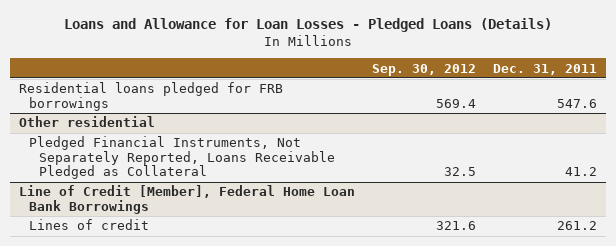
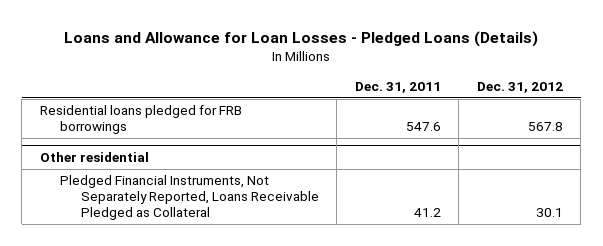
- | Sep. 30, 2012 | Dec. 31, 2011
+ | Dec. 31, 2011 | Dec. 31, 2012
- Line of Credit [Member], Federal Home Loan Bank Borrowings
- Lines of credit | 321.6 | 261.2

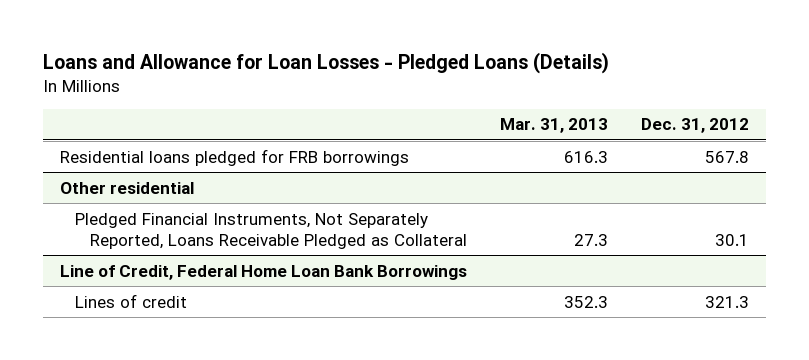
- | Dec. 31, 2011 | Dec. 31, 2012
+ | Mar. 31, 2013 | Dec. 31, 2012
+ Line of Credit, Federal Home Loan Bank Borrowings
+ Lines of credit | 352.3 | 321.3

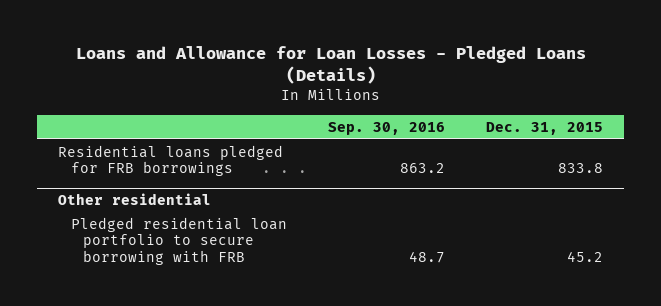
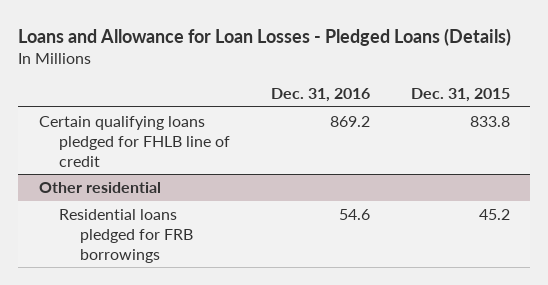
- | Sep. 30, 2016 | Dec. 31, 2015
+ | Dec. 31, 2016 | Dec. 31, 2015
- Residential loans pledged for FRB borrowings | 863.2 | 833.8
+ Certain qualifying loans pledged for FHLB line of credit | 869.2 | 833.8
@ Other residential
- Pledged residential loan portfolio to secure borrowing with FRB | 48.7 | 45.2
+ Residential loans pledged for FRB borrowings | 54.6 | 45.2

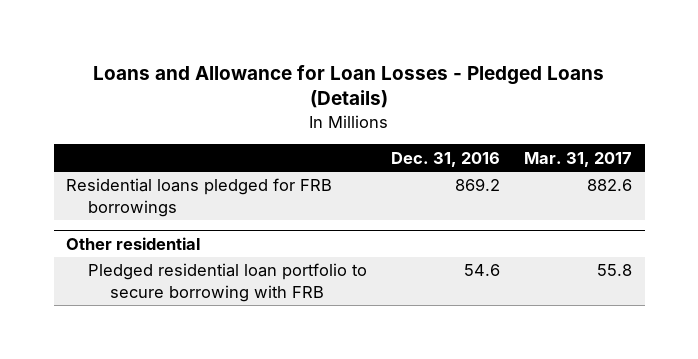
- | Dec. 31, 2016 | Dec. 31, 2015
+ | Dec. 31, 2016 | Mar. 31, 2017
- Certain qualifying loans pledged for FHLB line of credit | 869.2 | 833.8
+ Residential loans pledged for FRB borrowings | 869.2 | 882.6
@ Other residential
- Residential loans pledged for FRB borrowings | 54.6 | 45.2
+ Pledged residential loan portfolio to secure borrowing with FRB | 54.6 | 55.8

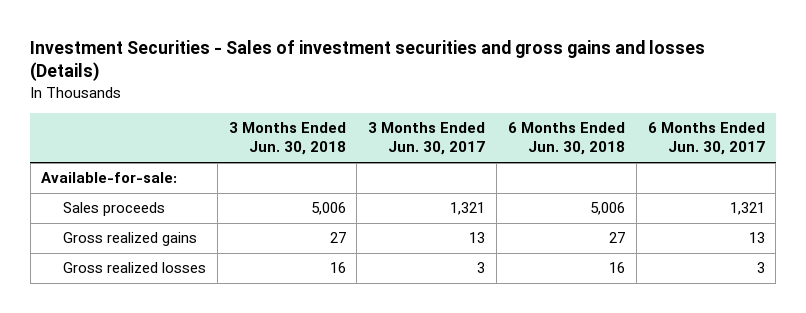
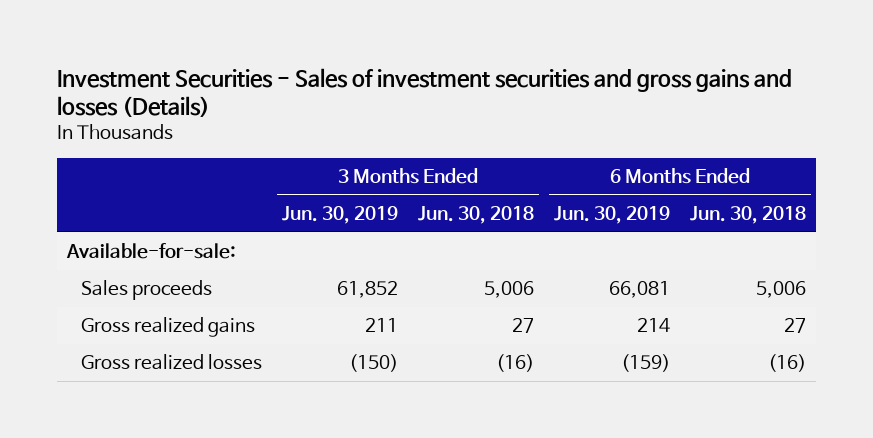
- | 3 Months Ended Jun. 30, 2018 | 3 Months Ended Jun. 30, 2017 | 6 Months Ended Jun. 30, 2018 | 6 Months Ended Jun. 30, 2017
+ | 3 Months Ended Jun. 30, 2019 | 3 Months Ended Jun. 30, 2018 | 6 Months Ended Jun. 30, 2019 | 6 Months Ended Jun. 30, 2018
- Gross realized losses | 16 | 3 | 16 | 3
+ Gross realized losses | (150) | (16) | (159) | (16)

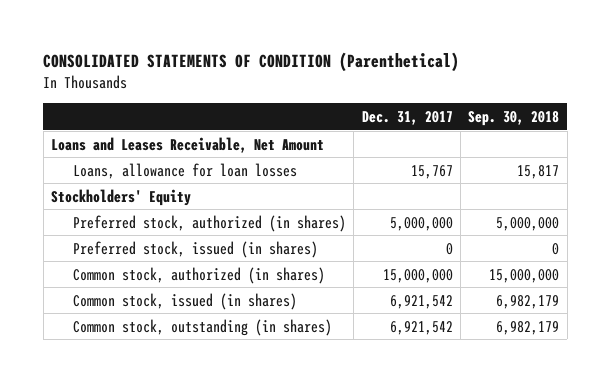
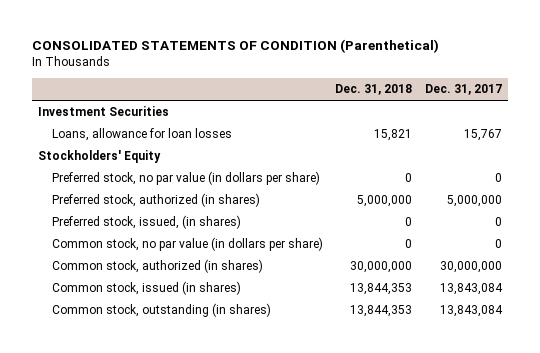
- | Dec. 31, 2017 | Sep. 30, 2018
+ | Dec. 31, 2018 | Dec. 31, 2017
- Loans and Leases Receivable, Net Amount
+ Investment Securities
+ Preferred stock, no par value (in dollars per share) | 0 | 0
- Preferred stock, issued (in shares) | 0 | 0
- Common stock, authorized (in shares) | 15,000,000 | 15,000,000
- Common stock, issued (in shares) | 6,921,542 | 6,982,179
- Common stock, outstanding (in shares) | 6,921,542 | 6,982,179
+ Preferred stock, issued, (in shares) | 0 | 0
+ Common stock, no par value (in dollars per share) | 0 | 0
+ Common stock, authorized (in shares) | 30,000,000 | 30,000,000
+ Common stock, issued (in shares) | 13,844,353 | 13,843,084
+ Common stock, outstanding (in shares) | 13,844,353 | 13,843,084

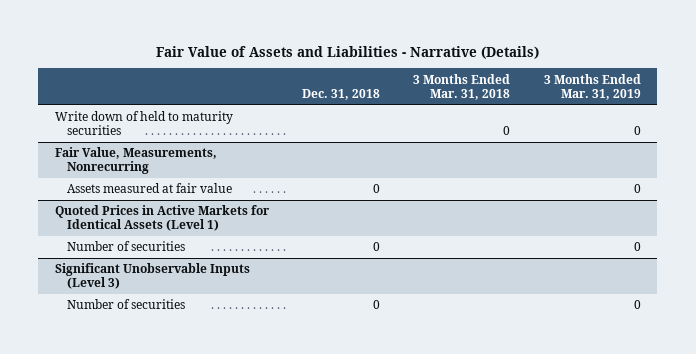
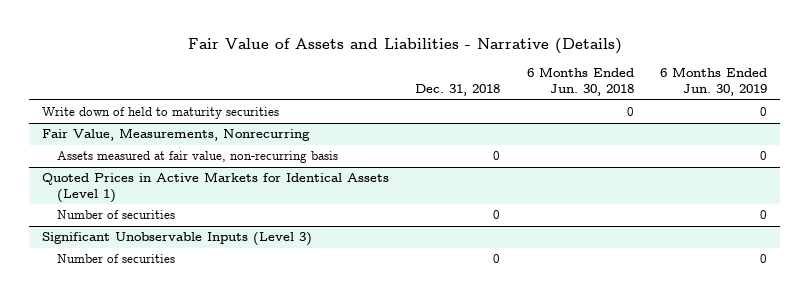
- | Dec. 31, 2018 | 3 Months Ended Mar. 31, 2018 | 3 Months Ended Mar. 31, 2019
+ | Dec. 31, 2018 | 6 Months Ended Jun. 30, 2018 | 6 Months Ended Jun. 30, 2019
@ Fair Value, Measurements, Nonrecurring
- Assets measured at fair value | 0 | | 0
+ Assets measured at fair value, non-recurring basis | 0 | | 0

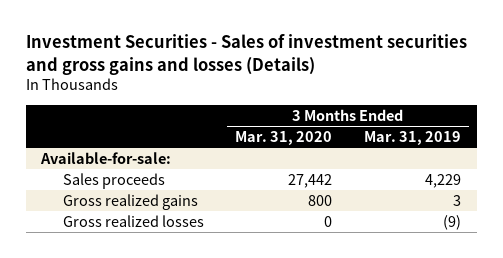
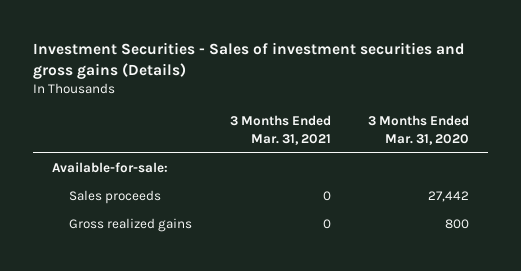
- Investment Securities - Sales of investment securities and gross gains and losses (Details)
+ Investment Securities - Sales of investment securities and gross gains (Details)
- | 3 Months Ended Mar. 31, 2020 | 3 Months Ended Mar. 31, 2019
+ | 3 Months Ended Mar. 31, 2021 | 3 Months Ended Mar. 31, 2020
- Gross realized losses | 0 | (9)

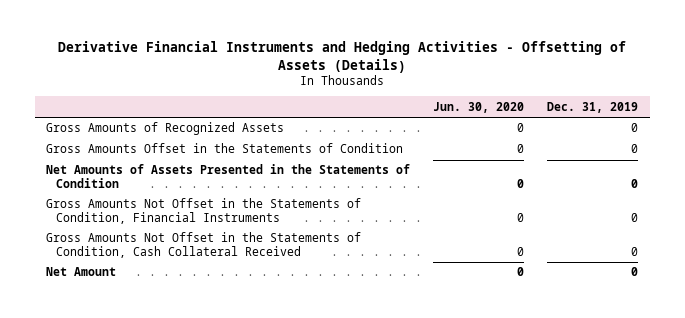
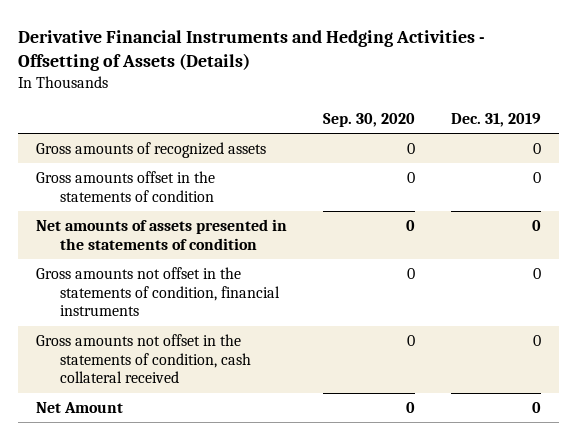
- | Jun. 30, 2020 | Dec. 31, 2019
+ | Sep. 30, 2020 | Dec. 31, 2019
- Gross Amounts of Recognized Assets | 0 | 0
- Gross Amounts Offset in the Statements of Condition | 0 | 0
- Net Amounts of Assets Presented in the Statements of Condition | 0 | 0
- Gross Amounts Not Offset in the Statements of Condition, Financial Instruments | 0 | 0
- Gross Amounts Not Offset in the Statements of Condition, Cash Collateral Received | 0 | 0
+ Gross amounts of recognized assets | 0 | 0
+ Gross amounts offset in the statements of condition | 0 | 0
+ Net amounts of assets presented in the statements of condition | 0 | 0
+ Gross amounts not offset in the statements of condition, financial instruments | 0 | 0
+ Gross amounts not offset in the statements of condition, cash collateral received | 0 | 0

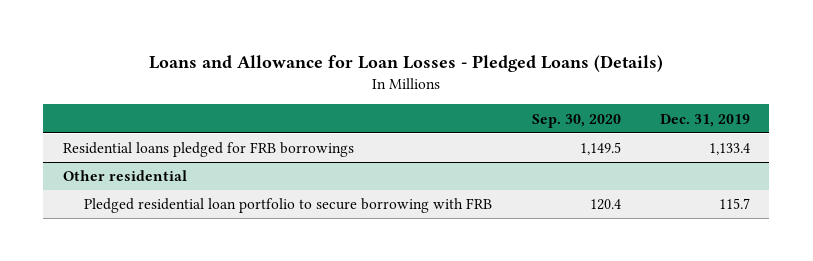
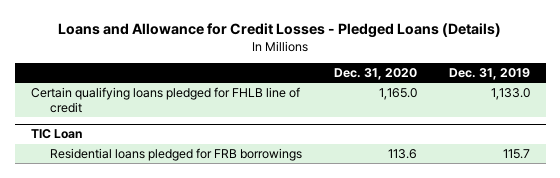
- Loans and Allowance for Loan Losses - Pledged Loans (Details)
+ Loans and Allowance for Credit Losses - Pledged Loans (Details)
- | Sep. 30, 2020 | Dec. 31, 2019
+ | Dec. 31, 2020 | Dec. 31, 2019
- Residential loans pledged for FRB borrowings | 1,149.5 | 1,133.4
- Other residential
- Pledged residential loan portfolio to secure borrowing with FRB | 120.4 | 115.7
+ Certain qualifying loans pledged for FHLB line of credit | 1,165.0 | 1,133.0
+ TIC Loan
+ Residential loans pledged for FRB borrowings | 113.6 | 115.7

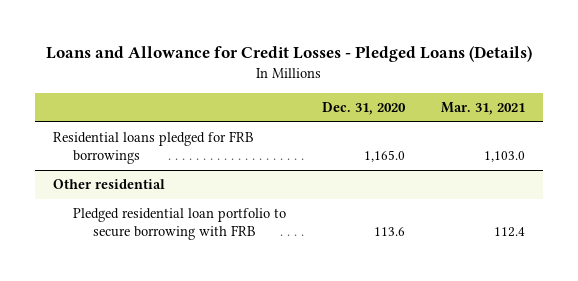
- | Dec. 31, 2020 | Dec. 31, 2019
+ | Dec. 31, 2020 | Mar. 31, 2021
- Certain qualifying loans pledged for FHLB line of credit | 1,165.0 | 1,133.0
- TIC Loan
- Residential loans pledged for FRB borrowings | 113.6 | 115.7
+ Residential loans pledged for FRB borrowings | 1,165.0 | 1,103.0
+ Other residential
+ Pledged residential loan portfolio to secure borrowing with FRB | 113.6 | 112.4

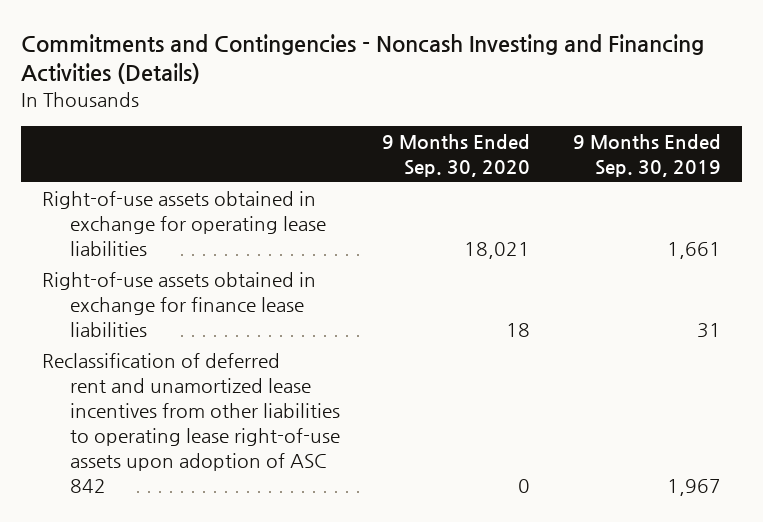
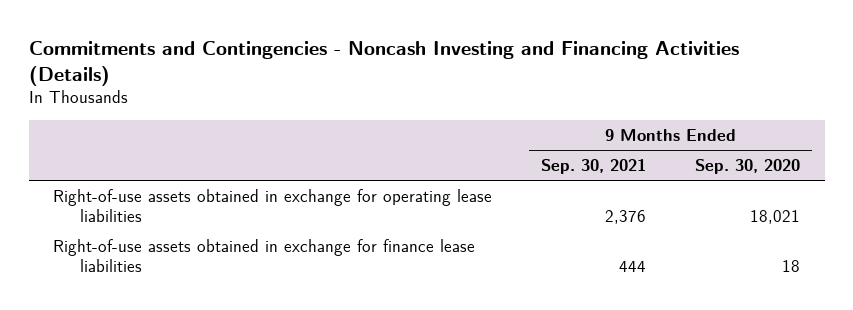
- | 9 Months Ended Sep. 30, 2020 | 9 Months Ended Sep. 30, 2019
+ | 9 Months Ended Sep. 30, 2021 | 9 Months Ended Sep. 30, 2020
- Reclassification of deferred rent and unamortized lease incentives from other liabilities to operating lease right-of-use assets upon adoption of ASC 842 | 0 | 1,967

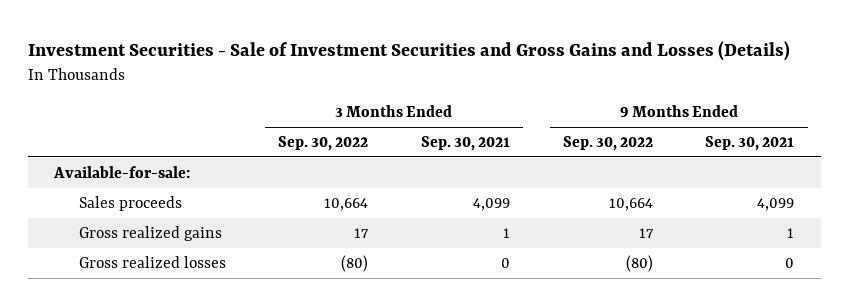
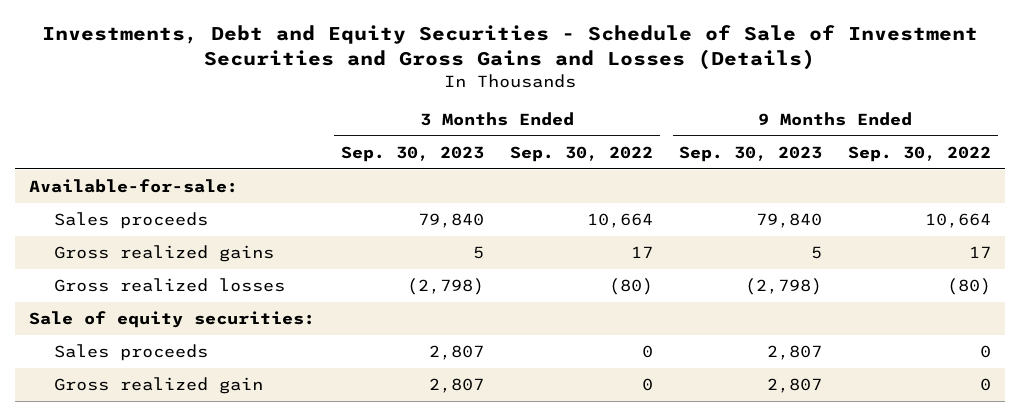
- Investment Securities - Sale of Investment Securities and Gross Gains and Losses (Details)
+ Investments, Debt and Equity Securities - Schedule of Sale of Investment Securities and Gross Gains and Losses (Details)
- | 3 Months Ended Sep. 30, 2022 | 3 Months Ended Sep. 30, 2021 | 9 Months Ended Sep. 30, 2022 | 9 Months Ended Sep. 30, 2021
+ | 3 Months Ended Sep. 30, 2023 | 3 Months Ended Sep. 30, 2022 | 9 Months Ended Sep. 30, 2023 | 9 Months Ended Sep. 30, 2022
+ Sale of equity securities:
+ Sales proceeds | 2,807 | 0 | 2,807 | 0
+ Gross realized gain | 2,807 | 0 | 2,807 | 0

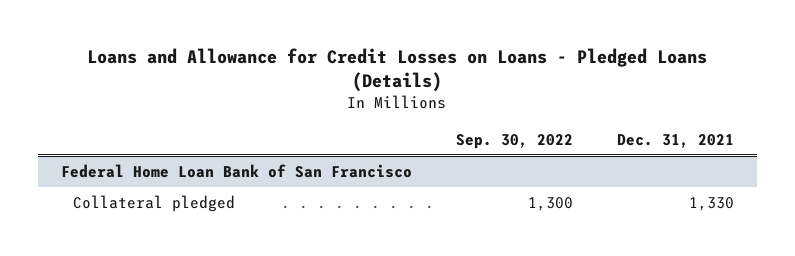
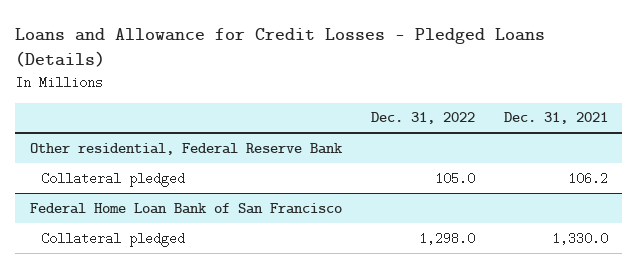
- Loans and Allowance for Credit Losses on Loans - Pledged Loans (Details)
+ Loans and Allowance for Credit Losses - Pledged Loans (Details)
- | Sep. 30, 2022 | Dec. 31, 2021
+ | Dec. 31, 2022 | Dec. 31, 2021
+ Other residential, Federal Reserve Bank
+ Collateral pledged | 105.0 | 106.2
@ Federal Home Loan Bank of San Francisco
- Collateral pledged | 1,300 | 1,330
+ Collateral pledged | 1,298.0 | 1,330.0

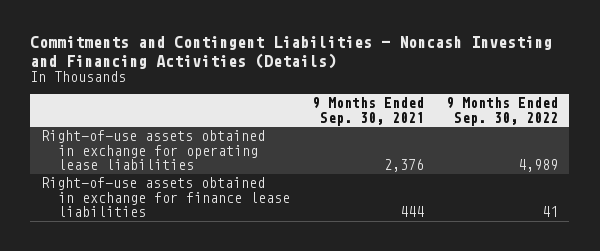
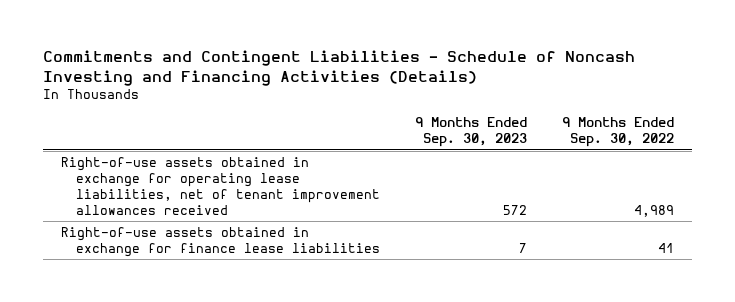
- Commitments and Contingent Liabilities - Noncash Investing and Financing Activities (Details)
+ Commitments and Contingent Liabilities - Schedule of Noncash Investing and Financing Activities (Details)
- | 9 Months Ended Sep. 30, 2021 | 9 Months Ended Sep. 30, 2022
+ | 9 Months Ended Sep. 30, 2023 | 9 Months Ended Sep. 30, 2022
- Right-of-use assets obtained in exchange for operating lease liabilities | 2,376 | 4,989
+ Right-of-use assets obtained in exchange for operating lease liabilities, net of tenant improvement allowances received | 572 | 4,989

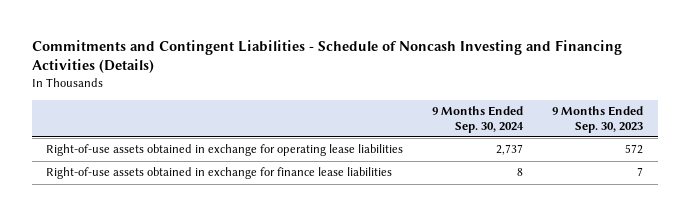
- | 9 Months Ended Sep. 30, 2023 | 9 Months Ended Sep. 30, 2022
+ | 9 Months Ended Sep. 30, 2024 | 9 Months Ended Sep. 30, 2023
- Right-of-use assets obtained in exchange for operating lease liabilities, net of tenant improvement allowances received | 572 | 4,989
+ Right-of-use assets obtained in exchange for operating lease liabilities | 2,737 | 572

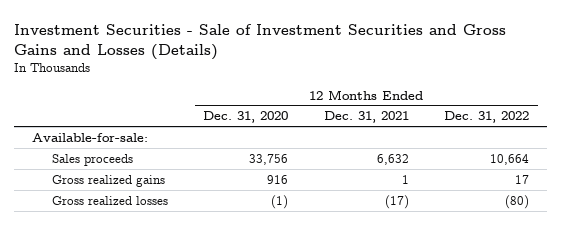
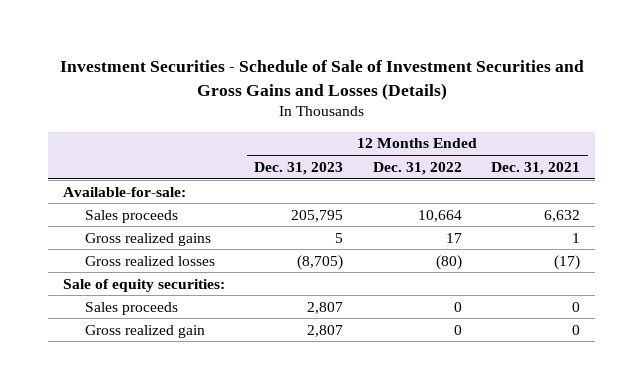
- Investment Securities - Sale of Investment Securities and Gross Gains and Losses (Details)
+ Investment Securities - Schedule of Sale of Investment Securities and Gross Gains and Losses (Details)
- | 12 Months Ended Dec. 31, 2020 | 12 Months Ended Dec. 31, 2021 | 12 Months Ended Dec. 31, 2022
+ | 12 Months Ended Dec. 31, 2023 | 12 Months Ended Dec. 31, 2022 | 12 Months Ended Dec. 31, 2021
+ Sale of equity securities:
+ Sales proceeds | 2,807 | 0 | 0
+ Gross realized gain | 2,807 | 0 | 0

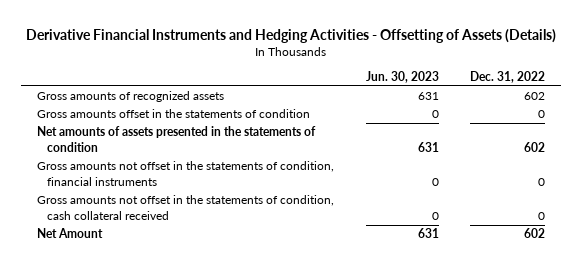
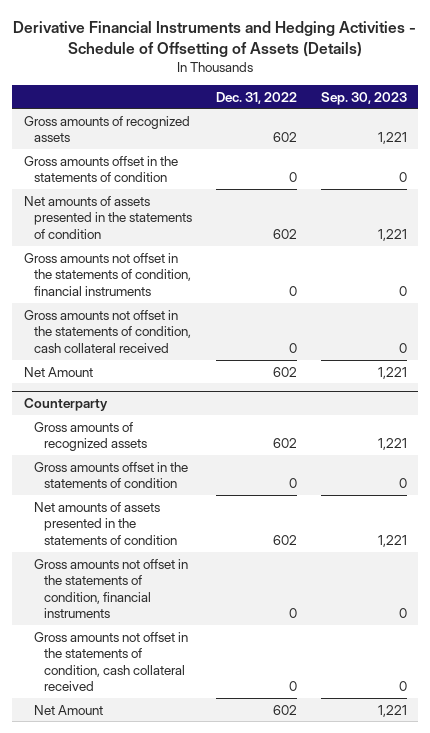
- Derivative Financial Instruments and Hedging Activities - Offsetting of Assets (Details)
+ Derivative Financial Instruments and Hedging Activities - Schedule of Offsetting of Assets (Details)
- | Jun. 30, 2023 | Dec. 31, 2022
+ | Dec. 31, 2022 | Sep. 30, 2023
+ Counterparty
+ Gross amounts of recognized assets | 602 | 1,221
+ Gross amounts offset in the statements of condition | 0 | 0
+ Net amounts of assets presented in the statements of condition | 602 | 1,221
+ Gross amounts not offset in the statements of condition, financial instruments | 0 | 0
+ Gross amounts not offset in the statements of condition, cash collateral received | 0 | 0
+ Net Amount | 602 | 1,221

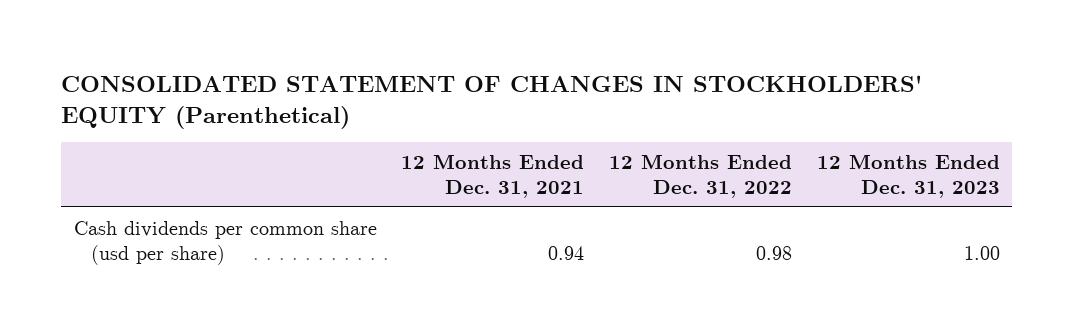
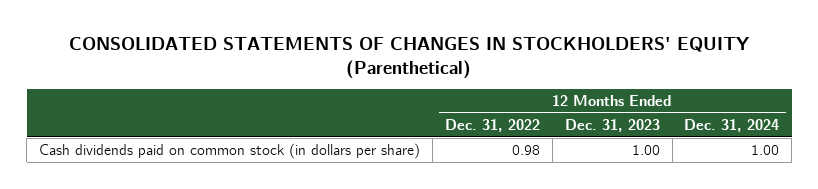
- CONSOLIDATED STATEMENT OF CHANGES IN STOCKHOLDERS' EQUITY (Parenthetical)
+ CONSOLIDATED STATEMENTS OF CHANGES IN STOCKHOLDERS' EQUITY (Parenthetical)
- | 12 Months Ended Dec. 31, 2021 | 12 Months Ended Dec. 31, 2022 | 12 Months Ended Dec. 31, 2023
+ | 12 Months Ended Dec. 31, 2022 | 12 Months Ended Dec. 31, 2023 | 12 Months Ended Dec. 31, 2024
- Cash dividends per common share (usd per share) | 0.94 | 0.98 | 1.00
+ Cash dividends paid on common stock (in dollars per share) | 0.98 | 1.00 | 1.00

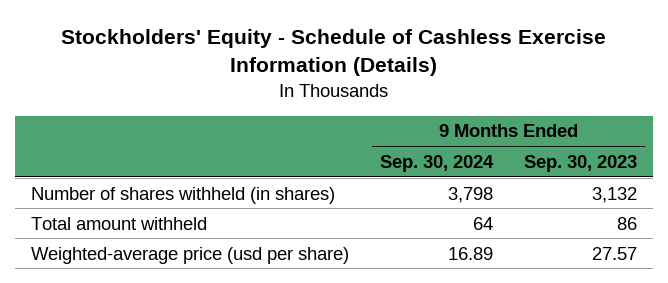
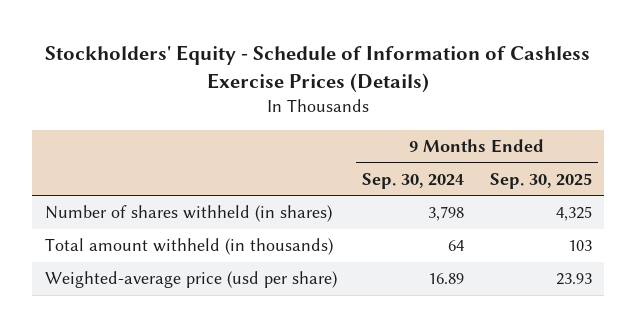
- Stockholders' Equity - Schedule of Cashless Exercise Information (Details)
+ Stockholders' Equity - Schedule of Information of Cashless Exercise Prices (Details)
- | 9 Months Ended Sep. 30, 2024 | 9 Months Ended Sep. 30, 2023
+ | 9 Months Ended Sep. 30, 2024 | 9 Months Ended Sep. 30, 2025
- Total amount withheld | 64 | 86
+ Total amount withheld (in thousands) | 64 | 103

